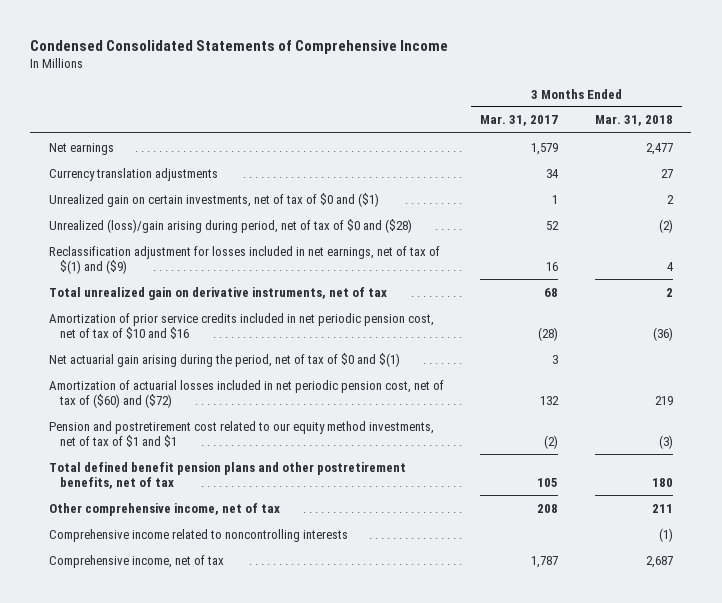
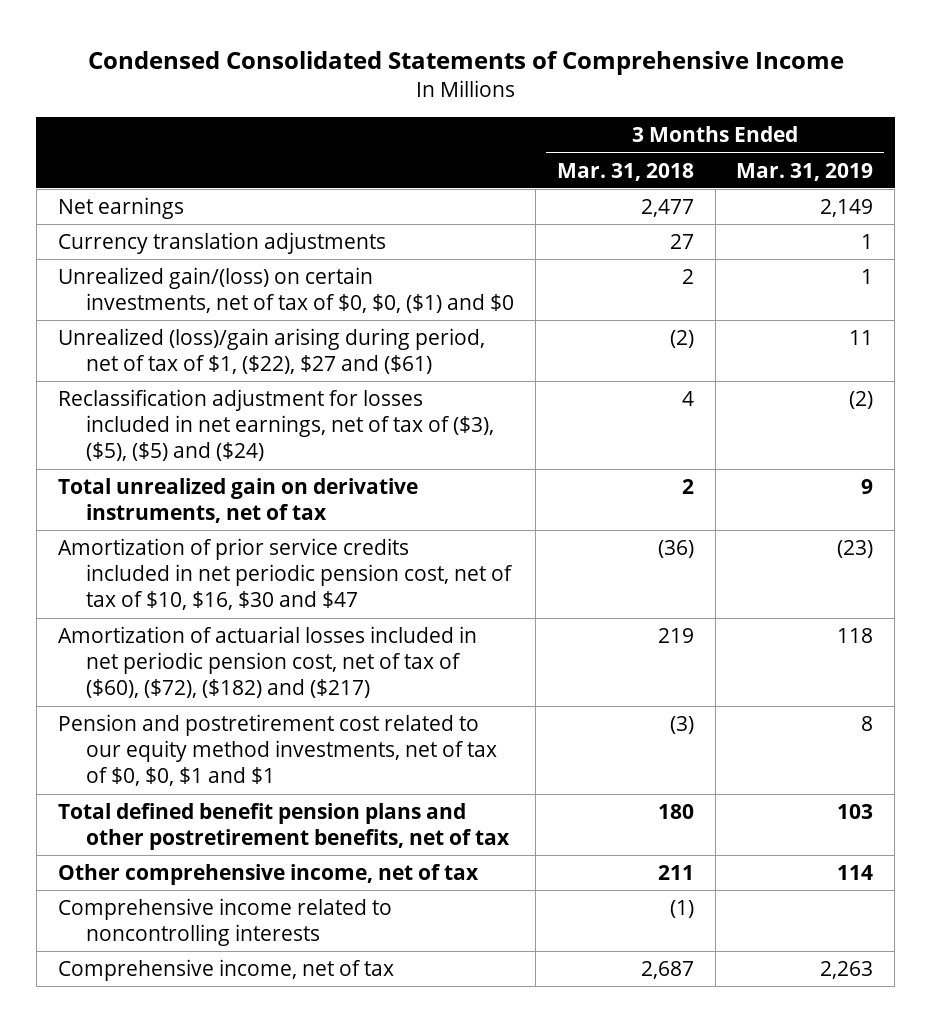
- | 3 Months Ended Mar. 31, 2017 | 3 Months Ended Mar. 31, 2018
+ | 3 Months Ended Mar. 31, 2018 | 3 Months Ended Mar. 31, 2019
- Unrealized gain on certain investments, net of tax of $0 and ($1) | 1 | 2
- Unrealized (loss)/gain arising during period, net of tax of $0 and ($28) | 52 | (2)
- Reclassification adjustment for losses included in net earnings, net of tax of $(1) and ($9) | 16 | 4
+ Unrealized gain/(loss) on certain investments, net of tax of $0, $0, ($1) and $0 | 2 | 1
+ Unrealized (loss)/gain arising during period, net of tax of $1, ($22), $27 and ($61) | (2) | 11
+ Reclassification adjustment for losses included in net earnings, net of tax of ($3), ($5), ($5) and ($24) | 4 | (2)
- Amortization of prior service credits included in net periodic pension cost, net of tax of $10 and $16 | (28) | (36)
- Net actuarial gain arising during the period, net of tax of $0 and $(1) | 3 |
- Amortization of actuarial losses included in net periodic pension cost, net of tax of ($60) and ($72) | 132 | 219
- Pension and postretirement cost related to our equity method investments, net of tax of $1 and $1 | (2) | (3)
+ Amortization of prior service credits included in net periodic pension cost, net of tax of $10, $16, $30 and $47 | (36) | (23)
+ Amortization of actuarial losses included in net periodic pension cost, net of tax of ($60), ($72), ($182) and ($217) | 219 | 118
+ Pension and postretirement cost related to our equity method investments, net of tax of $0, $0, $1 and $1 | (3) | 8

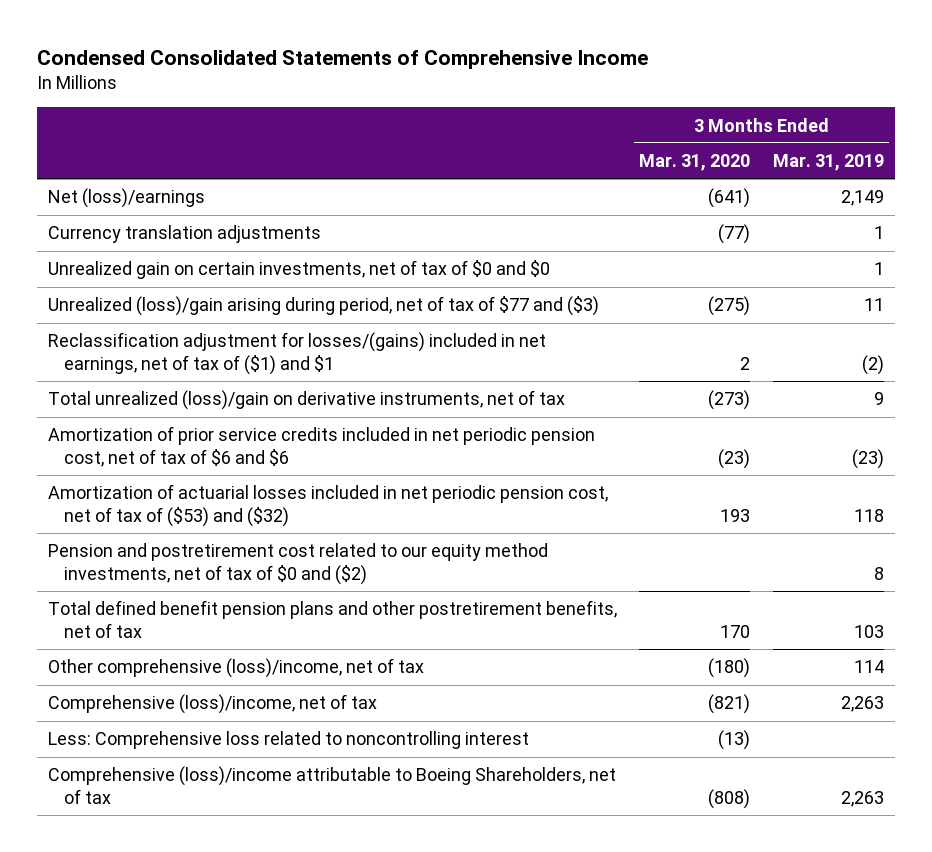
- | 3 Months Ended Mar. 31, 2018 | 3 Months Ended Mar. 31, 2019
+ | 3 Months Ended Mar. 31, 2020 | 3 Months Ended Mar. 31, 2019
- Net earnings | 2,477 | 2,149
+ Net (loss)/earnings | (641) | 2,149
- Unrealized gain/(loss) on certain investments, net of tax of $0, $0, ($1) and $0 | 2 | 1
- Unrealized (loss)/gain arising during period, net of tax of $1, ($22), $27 and ($61) | (2) | 11
- Reclassification adjustment for losses included in net earnings, net of tax of ($3), ($5), ($5) and ($24) | 4 | (2)
- Total unrealized gain on derivative instruments, net of tax | 2 | 9
- Amortization of prior service credits included in net periodic pension cost, net of tax of $10, $16, $30 and $47 | (36) | (23)
- Amortization of actuarial losses included in net periodic pension cost, net of tax of ($60), ($72), ($182) and ($217) | 219 | 118
- Pension and postretirement cost related to our equity method investments, net of tax of $0, $0, $1 and $1 | (3) | 8
+ Unrealized gain on certain investments, net of tax of $0 and $0 | | 1
+ Unrealized (loss)/gain arising during period, net of tax of $77 and ($3) | (275) | 11
+ Reclassification adjustment for losses/(gains) included in net earnings, net of tax of ($1) and $1 | 2 | (2)
+ Total unrealized (loss)/gain on derivative instruments, net of tax | (273) | 9
+ Amortization of prior service credits included in net periodic pension cost, net of tax of $6 and $6 | (23) | (23)
+ Amortization of actuarial losses included in net periodic pension cost, net of tax of ($53) and ($32) | 193 | 118
+ Pension and postretirement cost related to our equity method investments, net of tax of $0 and ($2) | | 8
- Other comprehensive income, net of tax | 211 | 114
- Comprehensive income related to noncontrolling interests | (1) |
- Comprehensive income, net of tax | 2,687 | 2,263
+ Other comprehensive (loss)/income, net of tax | (180) | 114
+ Comprehensive (loss)/income, net of tax | (821) | 2,263
+ Less: Comprehensive loss related to noncontrolling interest | (13) |
+ Comprehensive (loss)/income attributable to Boeing Shareholders, net of tax | (808) | 2,263

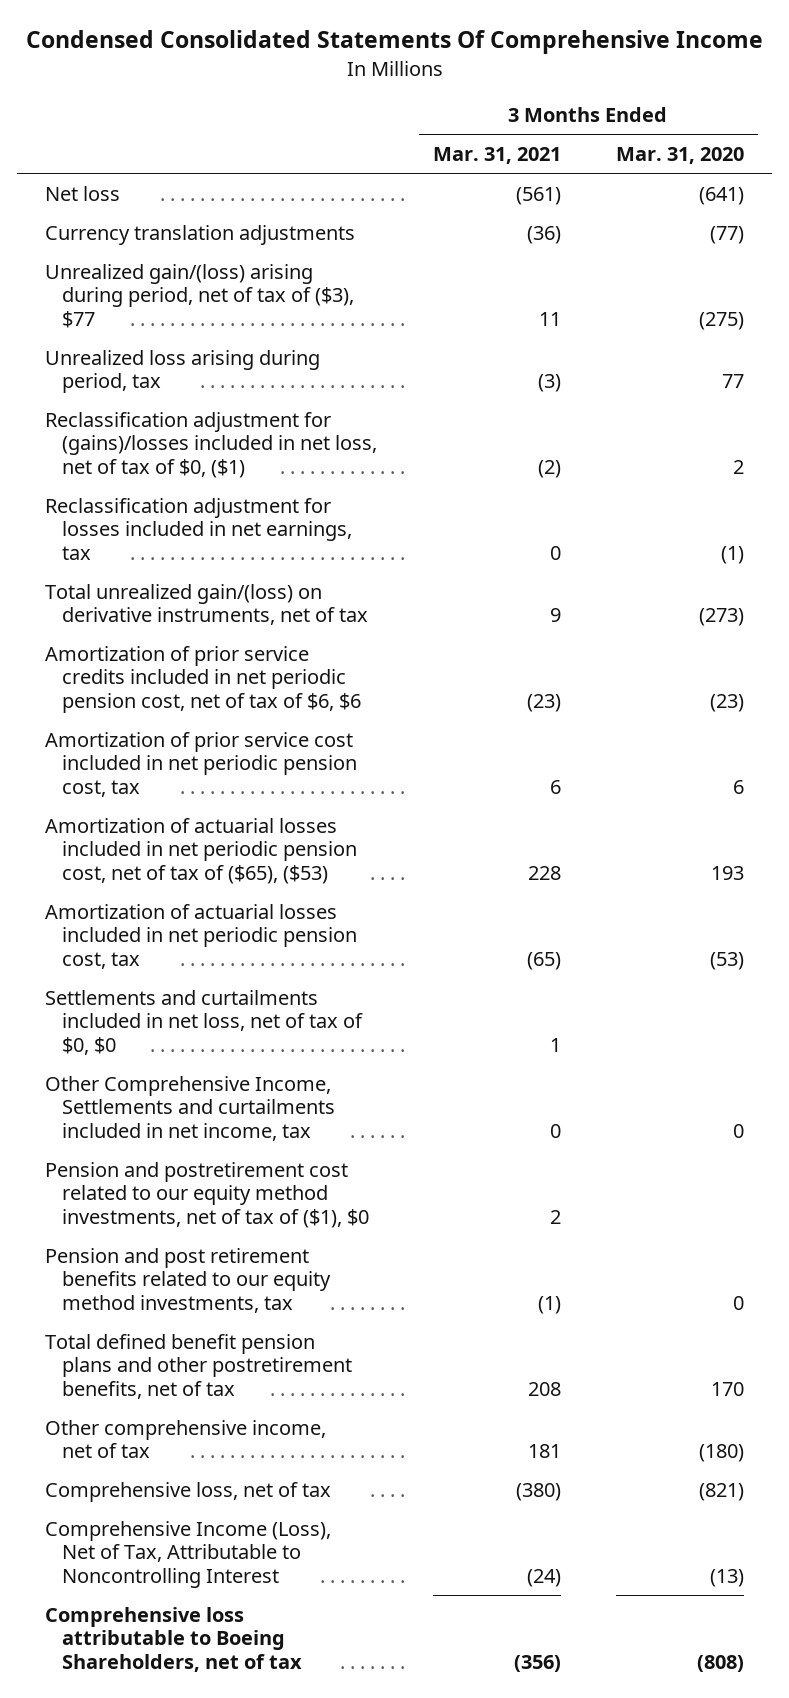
- Condensed Consolidated Statements of Comprehensive Income
+ Condensed Consolidated Statements Of Comprehensive Income
- | 3 Months Ended Mar. 31, 2020 | 3 Months Ended Mar. 31, 2019
+ | 3 Months Ended Mar. 31, 2021 | 3 Months Ended Mar. 31, 2020
- Net (loss)/earnings | (641) | 2,149
+ Net loss | (561) | (641)
- Unrealized gain on certain investments, net of tax of $0 and $0 | | 1
- Unrealized (loss)/gain arising during period, net of tax of $77 and ($3) | (275) | 11
- Reclassification adjustment for losses/(gains) included in net earnings, net of tax of ($1) and $1 | 2 | (2)
- Total unrealized (loss)/gain on derivative instruments, net of tax | (273) | 9
- Amortization of prior service credits included in net periodic pension cost, net of tax of $6 and $6 | (23) | (23)
- Amortization of actuarial losses included in net periodic pension cost, net of tax of ($53) and ($32) | 193 | 118
- Pension and postretirement cost related to our equity method investments, net of tax of $0 and ($2) | | 8
+ Unrealized gain/(loss) arising during period, net of tax of ($3), $77 | 11 | (275)
+ Unrealized loss arising during period, tax | (3) | 77
+ Reclassification adjustment for (gains)/losses included in net loss, net of tax of $0, ($1) | (2) | 2
+ Reclassification adjustment for losses included in net earnings, tax | 0 | (1)
+ Total unrealized gain/(loss) on derivative instruments, net of tax | 9 | (273)
+ Amortization of prior service credits included in net periodic pension cost, net of tax of $6, $6 | (23) | (23)
+ Amortization of prior service cost included in net periodic pension cost, tax | 6 | 6
+ Amortization of actuarial losses included in net periodic pension cost, net of tax of ($65), ($53) | 228 | 193
+ Amortization of actuarial losses included in net periodic pension cost, tax | (65) | (53)
+ Settlements and curtailments included in net loss, net of tax of $0, $0 | 1 |
+ Other Comprehensive Income, Settlements and curtailments included in net income, tax | 0 | 0
+ Pension and postretirement cost related to our equity method investments, net of tax of ($1), $0 | 2 |
+ Pension and post retirement benefits related to our equity method investments, tax | (1) | 0
- Other comprehensive (loss)/income, net of tax | (180) | 114
- Comprehensive (loss)/income, net of tax | (821) | 2,263
- Less: Comprehensive loss related to noncontrolling interest | (13) |
- Comprehensive (loss)/income attributable to Boeing Shareholders, net of tax | (808) | 2,263
+ Other comprehensive income, net of tax | 181 | (180)
+ Comprehensive loss, net of tax | (380) | (821)
+ Comprehensive Income (Loss), Net of Tax, Attributable to Noncontrolling Interest | (24) | (13)
+ Comprehensive loss attributable to Boeing Shareholders, net of tax | (356) | (808)

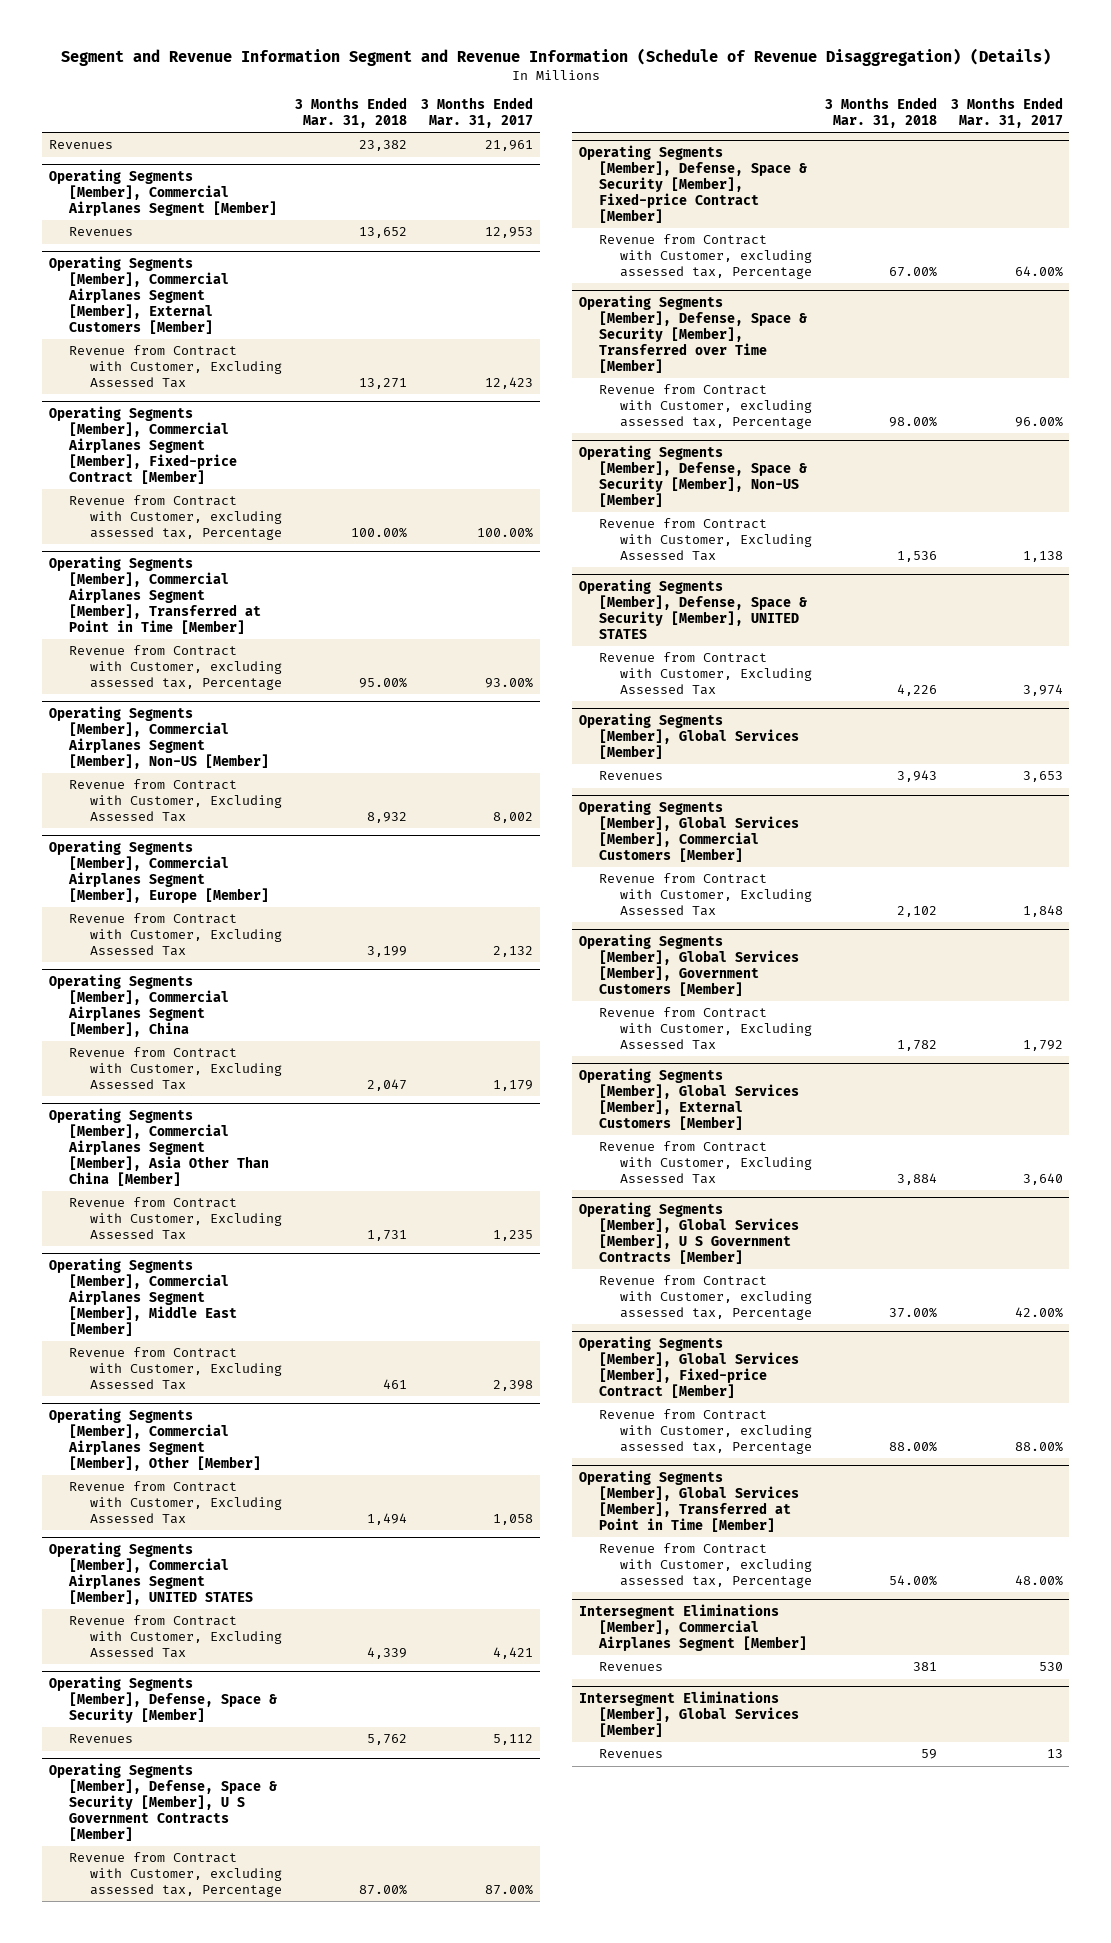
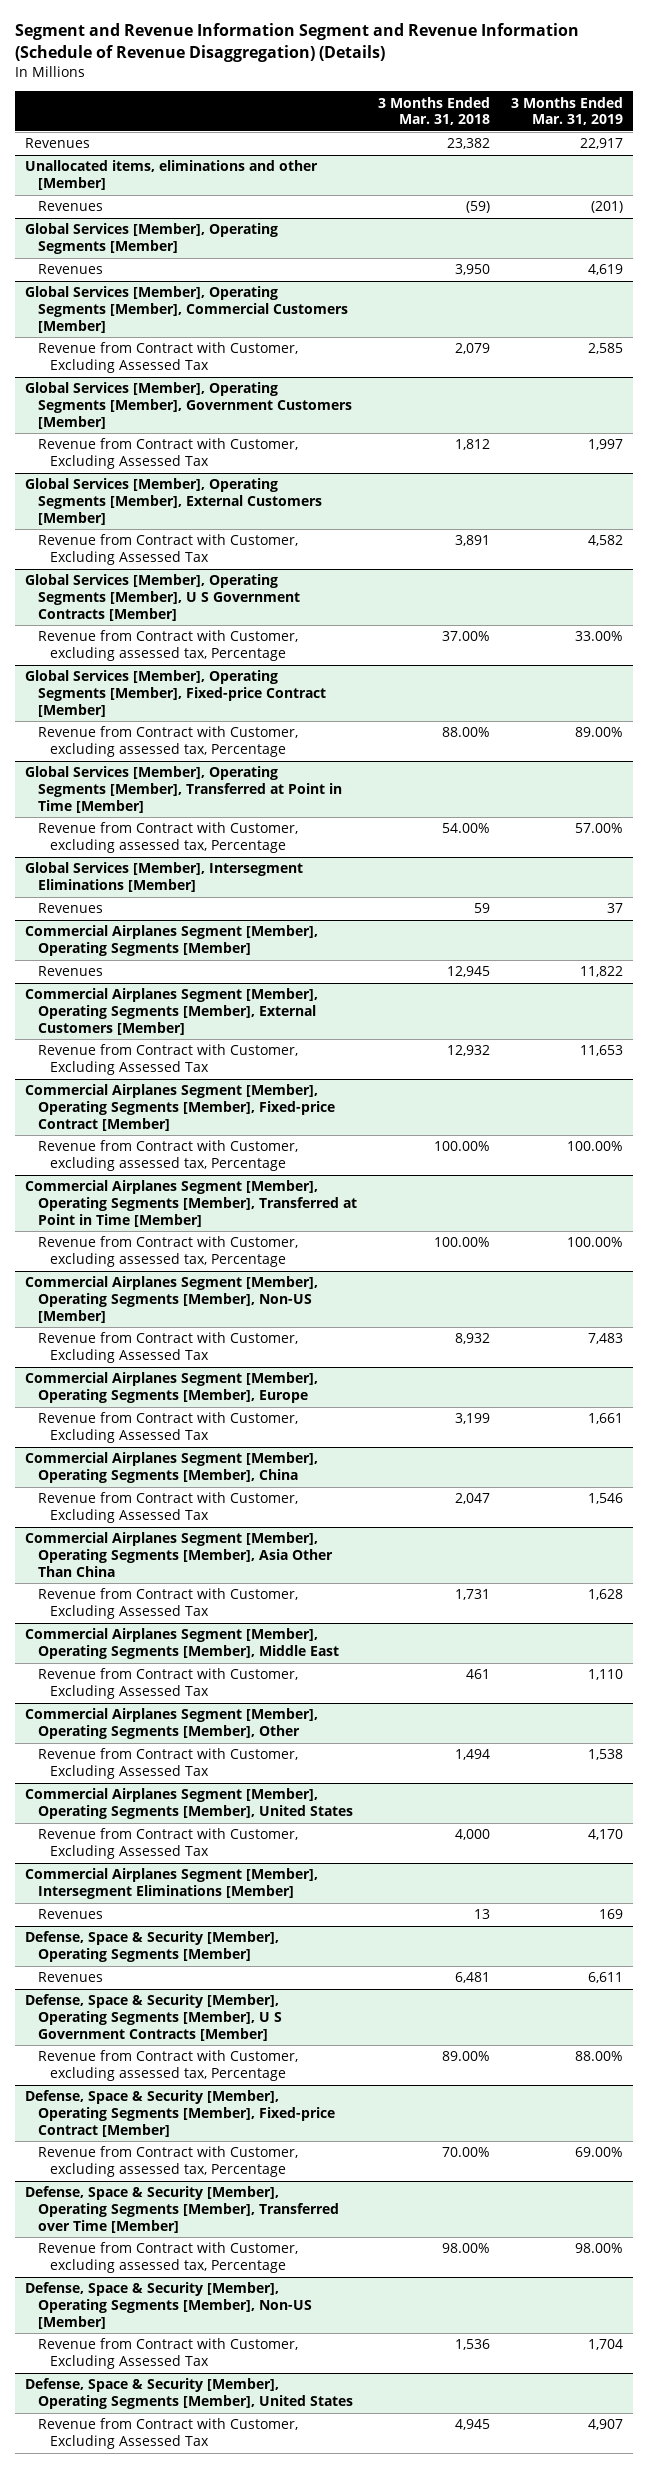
- | 3 Months Ended Mar. 31, 2018 | 3 Months Ended Mar. 31, 2017
+ | 3 Months Ended Mar. 31, 2018 | 3 Months Ended Mar. 31, 2019
- Operating Segments [Member], Commercial Airplanes Segment [Member]
- Revenues | 13,652 | 12,953
- Operating Segments [Member], Commercial Airplanes Segment [Member], External Customers [Member]
- Revenue from Contract with Customer, Excluding Assessed Tax | 13,271 | 12,423
- Operating Segments [Member], Commercial Airplanes Segment [Member], Fixed-price Contract [Member]
+ Unallocated items, eliminations and other [Member]
+ Revenues | (59) | (201)
+ Global Services [Member], Operating Segments [Member]
+ Revenues | 3,950 | 4,619
+ Global Services [Member], Operating Segments [Member], Commercial Customers [Member]
+ Revenue from Contract with Customer, Excluding Assessed Tax | 2,079 | 2,585
+ Global Services [Member], Operating Segments [Member], Government Customers [Member]
+ Revenue from Contract with Customer, Excluding Assessed Tax | 1,812 | 1,997
+ Global Services [Member], Operating Segments [Member], External Customers [Member]
+ Revenue from Contract with Customer, Excluding Assessed Tax | 3,891 | 4,582
+ Global Services [Member], Operating Segments [Member], U S Government Contracts [Member]
+ Revenue from Contract with Customer, excluding assessed tax, Percentage | 37.00% | 33.00%
+ Global Services [Member], Operating Segments [Member], Fixed-price Contract [Member]
+ Revenue from Contract with Customer, excluding assessed tax, Percentage | 88.00% | 89.00%
+ Global Services [Member], Operating Segments [Member], Transferred at Point in Time [Member]
+ Revenue from Contract with Customer, excluding assessed tax, Percentage | 54.00% | 57.00%
+ Global Services [Member], Intersegment Eliminations [Member]
+ Revenues | 59 | 37
+ Commercial Airplanes Segment [Member], Operating Segments [Member]
+ Revenues | 12,945 | 11,822
+ Commercial Airplanes Segment [Member], Operating Segments [Member], External Customers [Member]
+ Revenue from Contract with Customer, Excluding Assessed Tax | 12,932 | 11,653
+ Commercial Airplanes Segment [Member], Operating Segments [Member], Fixed-price Contract [Member]
- Operating Segments [Member], Commercial Airplanes Segment [Member], Transferred at Point in Time [Member]
- Revenue from Contract with Customer, excluding assessed tax, Percentage | 95.00% | 93.00%
- Operating Segments [Member], Commercial Airplanes Segment [Member], Non-US [Member]
+ Commercial Airplanes Segment [Member], Operating Segments [Member], Transferred at Point in Time [Member]
+ Revenue from Contract with Customer, excluding assessed tax, Percentage | 100.00% | 100.00%
+ Commercial Airplanes Segment [Member], Operating Segments [Member], Non-US [Member]
- Operating Segments [Member], Commercial Airplanes Segment [Member], Europe [Member]
+ Commercial Airplanes Segment [Member], Operating Segments [Member], Europe
- Operating Segments [Member], Commercial Airplanes Segment [Member], China
+ Commercial Airplanes Segment [Member], Operating Segments [Member], China
- Operating Segments [Member], Commercial Airplanes Segment [Member], Asia Other Than China [Member]
+ Commercial Airplanes Segment [Member], Operating Segments [Member], Asia Other Than China
- Operating Segments [Member], Commercial Airplanes Segment [Member], Middle East [Member]
+ Commercial Airplanes Segment [Member], Operating Segments [Member], Middle East
- Operating Segments [Member], Commercial Airplanes Segment [Member], Other [Member]
+ Commercial Airplanes Segment [Member], Operating Segments [Member], Other
- Operating Segments [Member], Commercial Airplanes Segment [Member], UNITED STATES
- Revenue from Contract with Customer, Excluding Assessed Tax | 4,339 | 4,421
- Operating Segments [Member], Defense, Space & Security [Member]
- Revenues | 5,762 | 5,112
- Operating Segments [Member], Defense, Space & Security [Member], U S Government Contracts [Member]
- Revenue from Contract with Customer, excluding assessed tax, Percentage | 87.00% | 87.00%
- Operating Segments [Member], Defense, Space & Security [Member], Fixed-price Contract [Member]
- Revenue from Contract with Customer, excluding assessed tax, Percentage | 67.00% | 64.00%
- Operating Segments [Member], Defense, Space & Security [Member], Transferred over Time [Member]
+ Commercial Airplanes Segment [Member], Operating Segments [Member], United States
+ Revenue from Contract with Customer, Excluding Assessed Tax | 4,000 | 4,170
+ Commercial Airplanes Segment [Member], Intersegment Eliminations [Member]
+ Revenues | 13 | 169
+ Defense, Space & Security [Member], Operating Segments [Member]
+ Revenues | 6,481 | 6,611
+ Defense, Space & Security [Member], Operating Segments [Member], U S Government Contracts [Member]
+ Revenue from Contract with Customer, excluding assessed tax, Percentage | 89.00% | 88.00%
+ Defense, Space & Security [Member], Operating Segments [Member], Fixed-price Contract [Member]
+ Revenue from Contract with Customer, excluding assessed tax, Percentage | 70.00% | 69.00%
+ Defense, Space & Security [Member], Operating Segments [Member], Transferred over Time [Member]
- Operating Segments [Member], Defense, Space & Security [Member], Non-US [Member]
+ Defense, Space & Security [Member], Operating Segments [Member], Non-US [Member]
- Operating Segments [Member], Defense, Space & Security [Member], UNITED STATES
- Revenue from Contract with Customer, Excluding Assessed Tax | 4,226 | 3,974
- Operating Segments [Member], Global Services [Member]
- Revenues | 3,943 | 3,653
- Operating Segments [Member], Global Services [Member], Commercial Customers [Member]
- Revenue from Contract with Customer, Excluding Assessed Tax | 2,102 | 1,848
- Operating Segments [Member], Global Services [Member], Government Customers [Member]
- Revenue from Contract with Customer, Excluding Assessed Tax | 1,782 | 1,792
- Operating Segments [Member], Global Services [Member], External Customers [Member]
- Revenue from Contract with Customer, Excluding Assessed Tax | 3,884 | 3,640
- Operating Segments [Member], Global Services [Member], U S Government Contracts [Member]
- Revenue from Contract with Customer, excluding assessed tax, Percentage | 37.00% | 42.00%
- Operating Segments [Member], Global Services [Member], Fixed-price Contract [Member]
- Revenue from Contract with Customer, excluding assessed tax, Percentage | 88.00% | 88.00%
- Operating Segments [Member], Global Services [Member], Transferred at Point in Time [Member]
- Revenue from Contract with Customer, excluding assessed tax, Percentage | 54.00% | 48.00%
- Intersegment Eliminations [Member], Commercial Airplanes Segment [Member]
- Revenues | 381 | 530
- Intersegment Eliminations [Member], Global Services [Member]
- Revenues | 59 | 13
+ Defense, Space & Security [Member], Operating Segments [Member], United States
+ Revenue from Contract with Customer, Excluding Assessed Tax | 4,945 | 4,907

